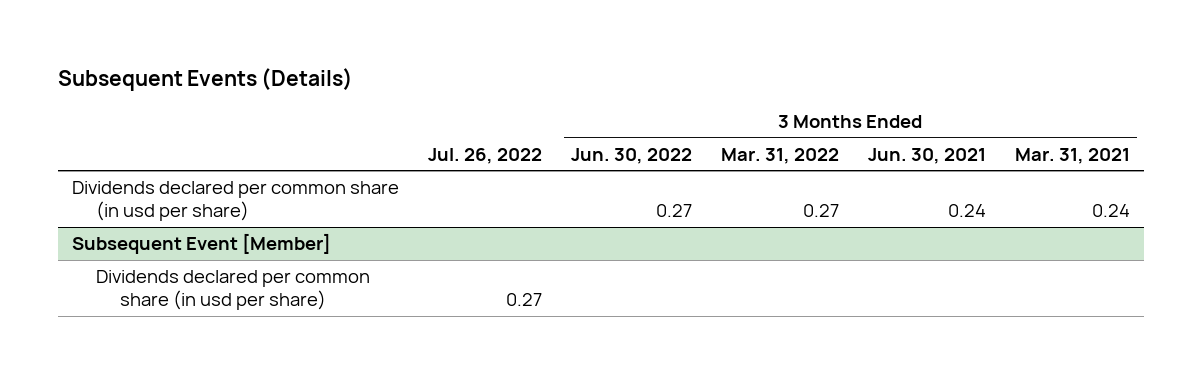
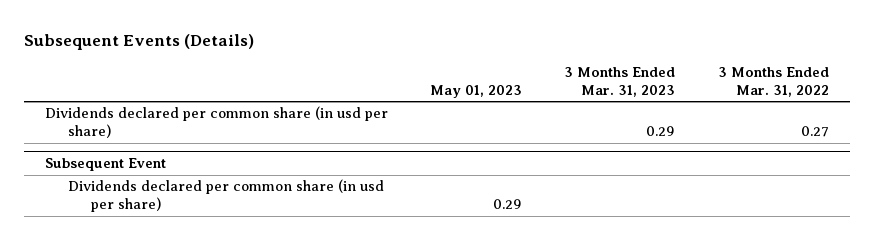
- | Jul. 26, 2022 | 3 Months Ended Jun. 30, 2022 | 3 Months Ended Mar. 31, 2022 | 3 Months Ended Jun. 30, 2021 | 3 Months Ended Mar. 31, 2021
+ | May 01, 2023 | 3 Months Ended Mar. 31, 2023 | 3 Months Ended Mar. 31, 2022
- Subsequent Event [Member]
+ Subsequent Event

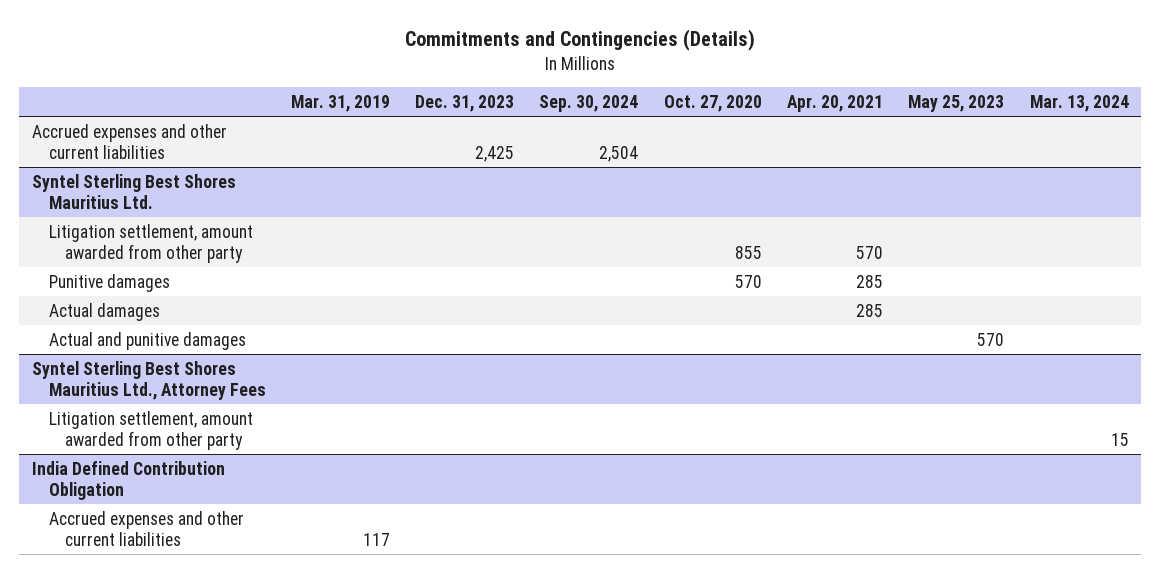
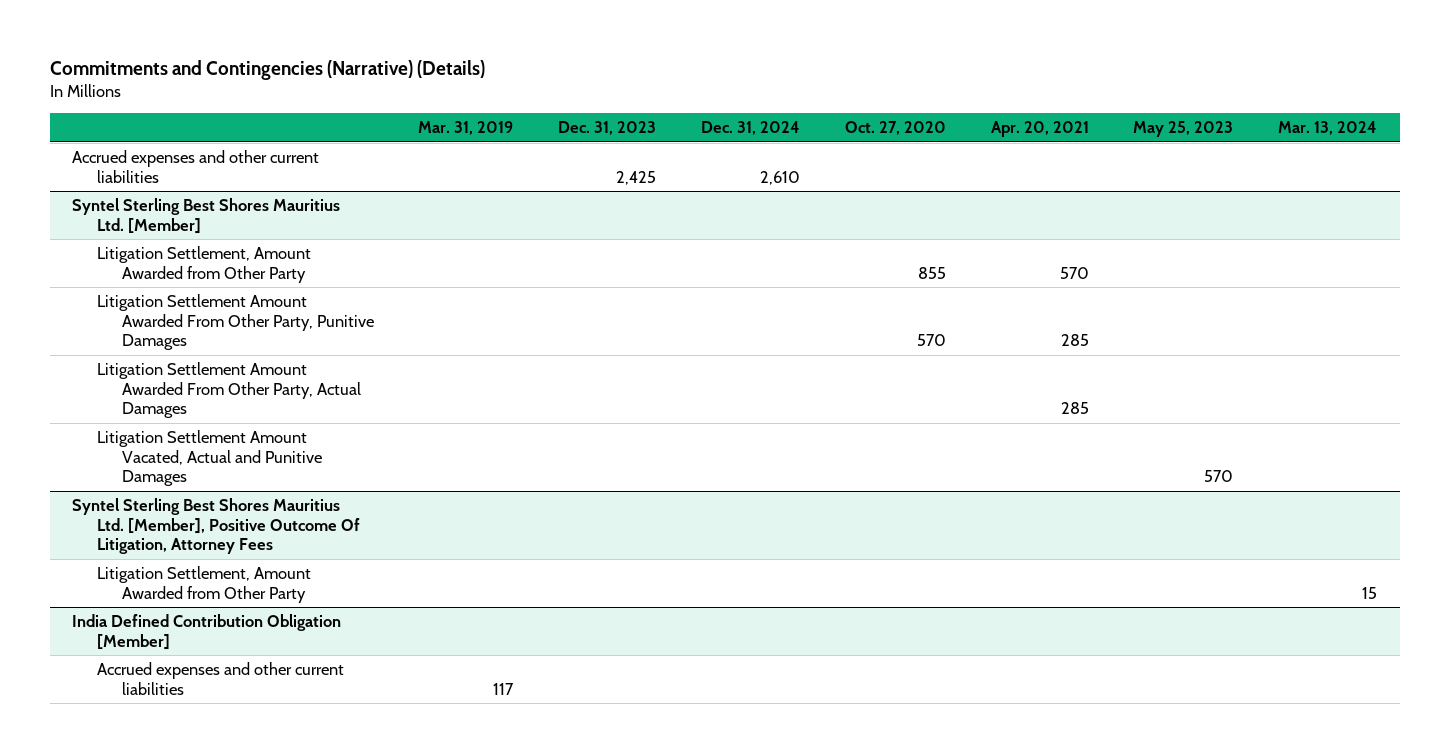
- Commitments and Contingencies (Details)
+ Commitments and Contingencies (Narrative) (Details)
- | Mar. 31, 2019 | Dec. 31, 2023 | Sep. 30, 2024 | Oct. 27, 2020 | Apr. 20, 2021 | May 25, 2023 | Mar. 13, 2024
+ | Mar. 31, 2019 | Dec. 31, 2023 | Dec. 31, 2024 | Oct. 27, 2020 | Apr. 20, 2021 | May 25, 2023 | Mar. 13, 2024
- Syntel Sterling Best Shores Mauritius Ltd.
- Litigation settlement, amount awarded from other party | | | | 855 | 570 | |
- Punitive damages | | | | 570 | 285 | |
- Actual damages | | | | | 285 | |
- Actual and punitive damages | | | | | | 570 |
- Syntel Sterling Best Shores Mauritius Ltd., Attorney Fees
- Litigation settlement, amount awarded from other party | | | | | | | 15
- India Defined Contribution Obligation
+ Syntel Sterling Best Shores Mauritius Ltd. [Member]
+ Litigation Settlement, Amount Awarded from Other Party | | | | 855 | 570 | |
+ Litigation Settlement Amount Awarded From Other Party, Punitive Damages | | | | 570 | 285 | |
+ Litigation Settlement Amount Awarded From Other Party, Actual Damages | | | | | 285 | |
+ Litigation Settlement Amount Vacated, Actual and Punitive Damages | | | | | | 570 |
+ Syntel Sterling Best Shores Mauritius Ltd. [Member], Positive Outcome Of Litigation, Attorney Fees
+ Litigation Settlement, Amount Awarded from Other Party | | | | | | | 15
+ India Defined Contribution Obligation [Member]

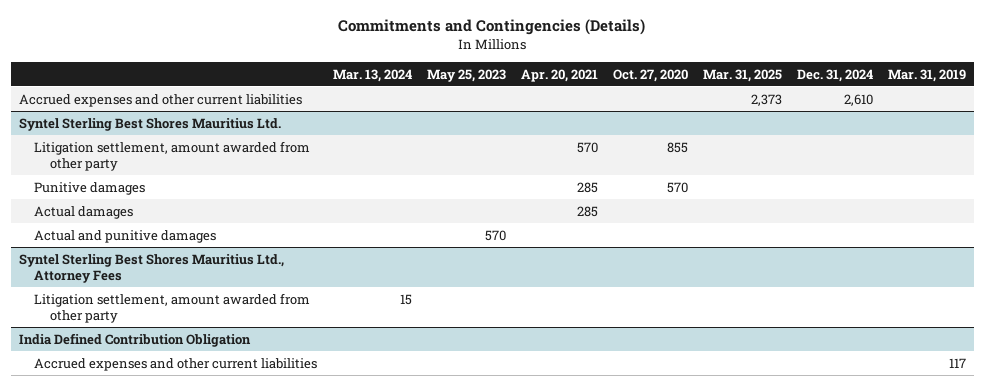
- Commitments and Contingencies (Narrative) (Details)
+ Commitments and Contingencies (Details)
- | Mar. 31, 2019 | Dec. 31, 2023 | Dec. 31, 2024 | Oct. 27, 2020 | Apr. 20, 2021 | May 25, 2023 | Mar. 13, 2024
+ | Mar. 13, 2024 | May 25, 2023 | Apr. 20, 2021 | Oct. 27, 2020 | Mar. 31, 2025 | Dec. 31, 2024 | Mar. 31, 2019
- Syntel Sterling Best Shores Mauritius Ltd. [Member]
- Litigation Settlement, Amount Awarded from Other Party | | | | 855 | 570 | |
- Litigation Settlement Amount Awarded From Other Party, Punitive Damages | | | | 570 | 285 | |
- Litigation Settlement Amount Awarded From Other Party, Actual Damages | | | | | 285 | |
- Litigation Settlement Amount Vacated, Actual and Punitive Damages | | | | | | 570 |
- Syntel Sterling Best Shores Mauritius Ltd. [Member], Positive Outcome Of Litigation, Attorney Fees
- Litigation Settlement, Amount Awarded from Other Party | | | | | | | 15
- India Defined Contribution Obligation [Member]
+ Syntel Sterling Best Shores Mauritius Ltd.
+ Litigation settlement, amount awarded from other party | | | 570 | 855 | | |
+ Punitive damages | | | 285 | 570 | | |
+ Actual damages | | | 285 | | | |
+ Actual and punitive damages | | 570 | | | | |
+ Syntel Sterling Best Shores Mauritius Ltd., Attorney Fees
+ Litigation settlement, amount awarded from other party | 15 | | | | | |
+ India Defined Contribution Obligation

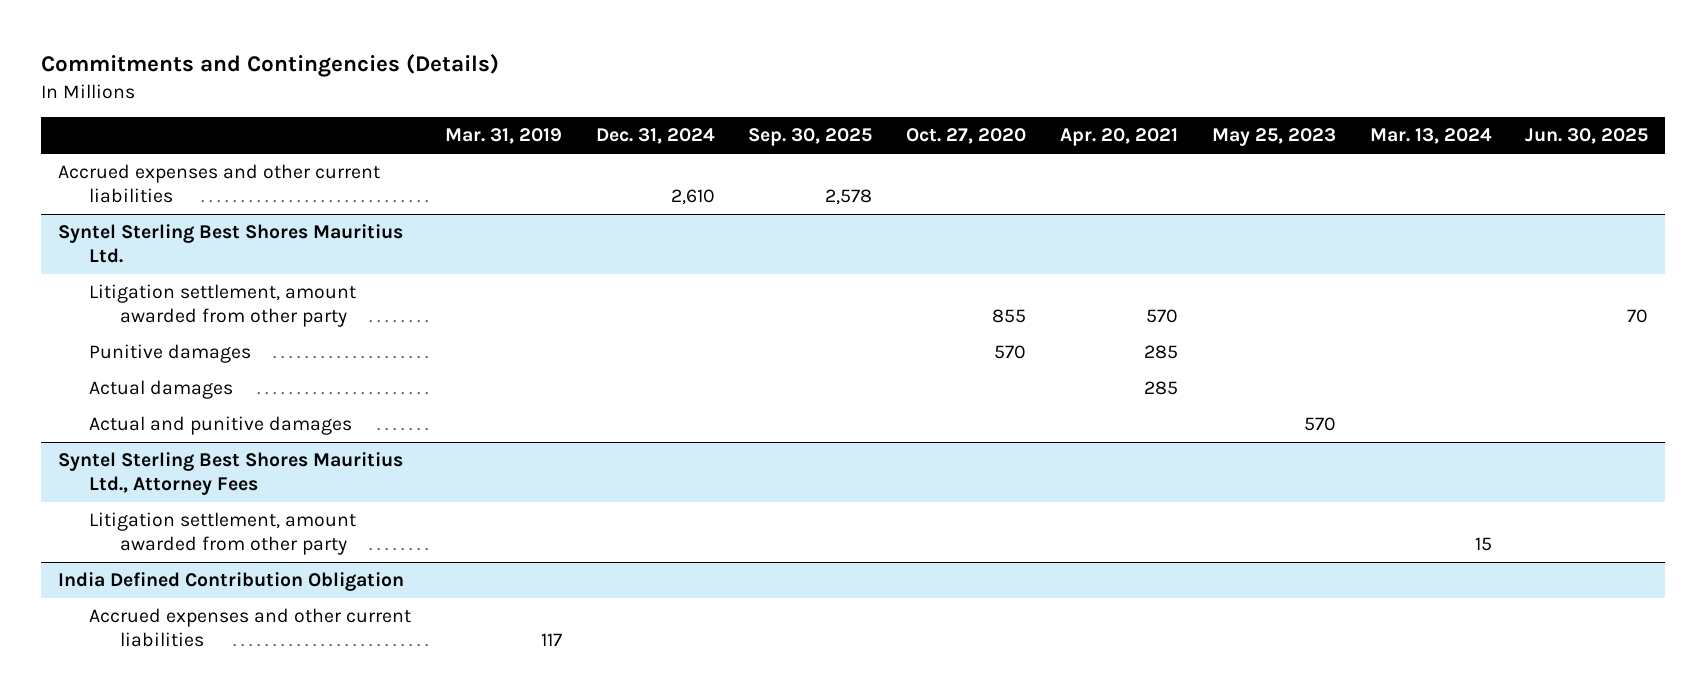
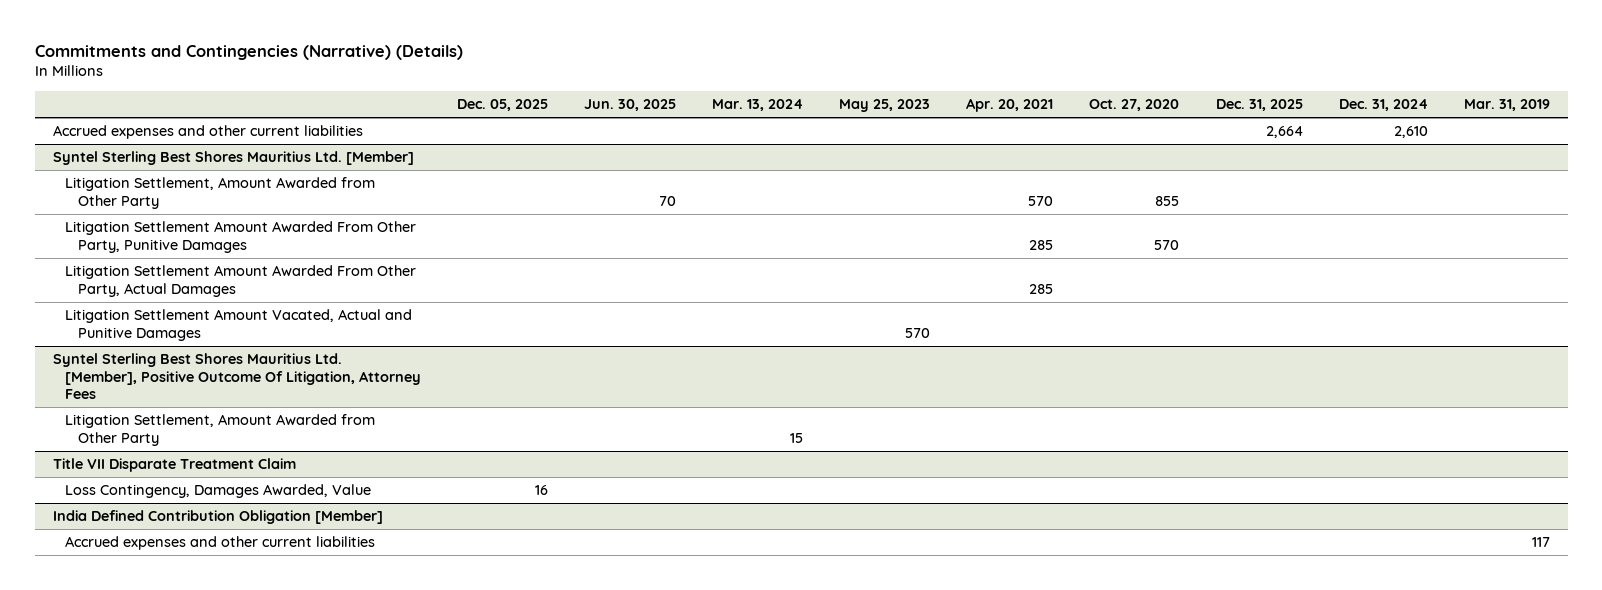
- Commitments and Contingencies (Details)
+ Commitments and Contingencies (Narrative) (Details)
- | Mar. 31, 2019 | Dec. 31, 2024 | Sep. 30, 2025 | Oct. 27, 2020 | Apr. 20, 2021 | May 25, 2023 | Mar. 13, 2024 | Jun. 30, 2025
+ | Dec. 05, 2025 | Jun. 30, 2025 | Mar. 13, 2024 | May 25, 2023 | Apr. 20, 2021 | Oct. 27, 2020 | Dec. 31, 2025 | Dec. 31, 2024 | Mar. 31, 2019
- Syntel Sterling Best Shores Mauritius Ltd.
- Litigation settlement, amount awarded from other party | | | | 855 | 570 | | | 70
- Punitive damages | | | | 570 | 285 | | |
- Actual damages | | | | | 285 | | |
- Actual and punitive damages | | | | | | 570 | |
- Syntel Sterling Best Shores Mauritius Ltd., Attorney Fees
- Litigation settlement, amount awarded from other party | | | | | | | 15 |
- India Defined Contribution Obligation
+ Syntel Sterling Best Shores Mauritius Ltd. [Member]
+ Litigation Settlement, Amount Awarded from Other Party | | 70 | | | 570 | 855 | | |
+ Litigation Settlement Amount Awarded From Other Party, Punitive Damages | | | | | 285 | 570 | | |
+ Litigation Settlement Amount Awarded From Other Party, Actual Damages | | | | | 285 | | | |
+ Litigation Settlement Amount Vacated, Actual and Punitive Damages | | | | 570 | | | | |
+ Syntel Sterling Best Shores Mauritius Ltd. [Member], Positive Outcome Of Litigation, Attorney Fees
+ Litigation Settlement, Amount Awarded from Other Party | | | 15 | | | | | |
+ Title VII Disparate Treatment Claim
+ Loss Contingency, Damages Awarded, Value | 16 | | | | | | | |
+ India Defined Contribution Obligation [Member]

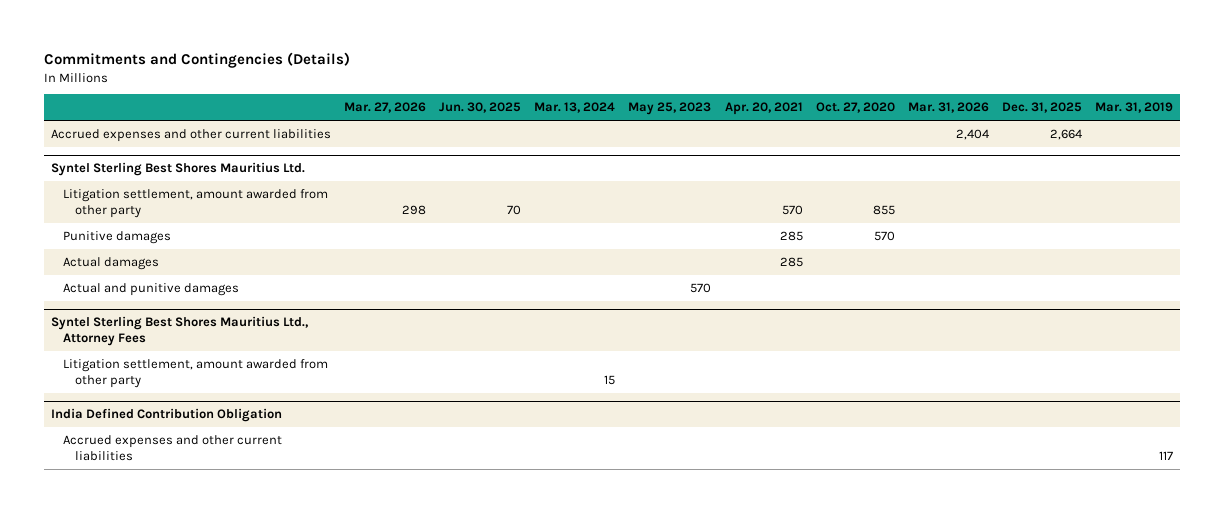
- Commitments and Contingencies (Narrative) (Details)
+ Commitments and Contingencies (Details)
- | Dec. 05, 2025 | Jun. 30, 2025 | Mar. 13, 2024 | May 25, 2023 | Apr. 20, 2021 | Oct. 27, 2020 | Dec. 31, 2025 | Dec. 31, 2024 | Mar. 31, 2019
+ | Mar. 27, 2026 | Jun. 30, 2025 | Mar. 13, 2024 | May 25, 2023 | Apr. 20, 2021 | Oct. 27, 2020 | Mar. 31, 2026 | Dec. 31, 2025 | Mar. 31, 2019
- Syntel Sterling Best Shores Mauritius Ltd. [Member]
- Litigation Settlement, Amount Awarded from Other Party | | 70 | | | 570 | 855 | | |
- Litigation Settlement Amount Awarded From Other Party, Punitive Damages | | | | | 285 | 570 | | |
- Litigation Settlement Amount Awarded From Other Party, Actual Damages | | | | | 285 | | | |
- Litigation Settlement Amount Vacated, Actual and Punitive Damages | | | | 570 | | | | |
- Syntel Sterling Best Shores Mauritius Ltd. [Member], Positive Outcome Of Litigation, Attorney Fees
- Litigation Settlement, Amount Awarded from Other Party | | | 15 | | | | | |
- Title VII Disparate Treatment Claim
- Loss Contingency, Damages Awarded, Value | 16 | | | | | | | |
- India Defined Contribution Obligation [Member]
+ Syntel Sterling Best Shores Mauritius Ltd.
+ Litigation settlement, amount awarded from other party | 298 | 70 | | | 570 | 855 | | |
+ Punitive damages | | | | | 285 | 570 | | |
+ Actual damages | | | | | 285 | | | |
+ Actual and punitive damages | | | | 570 | | | | |
+ Syntel Sterling Best Shores Mauritius Ltd., Attorney Fees
+ Litigation settlement, amount awarded from other party | | | 15 | | | | | |
+ India Defined Contribution Obligation

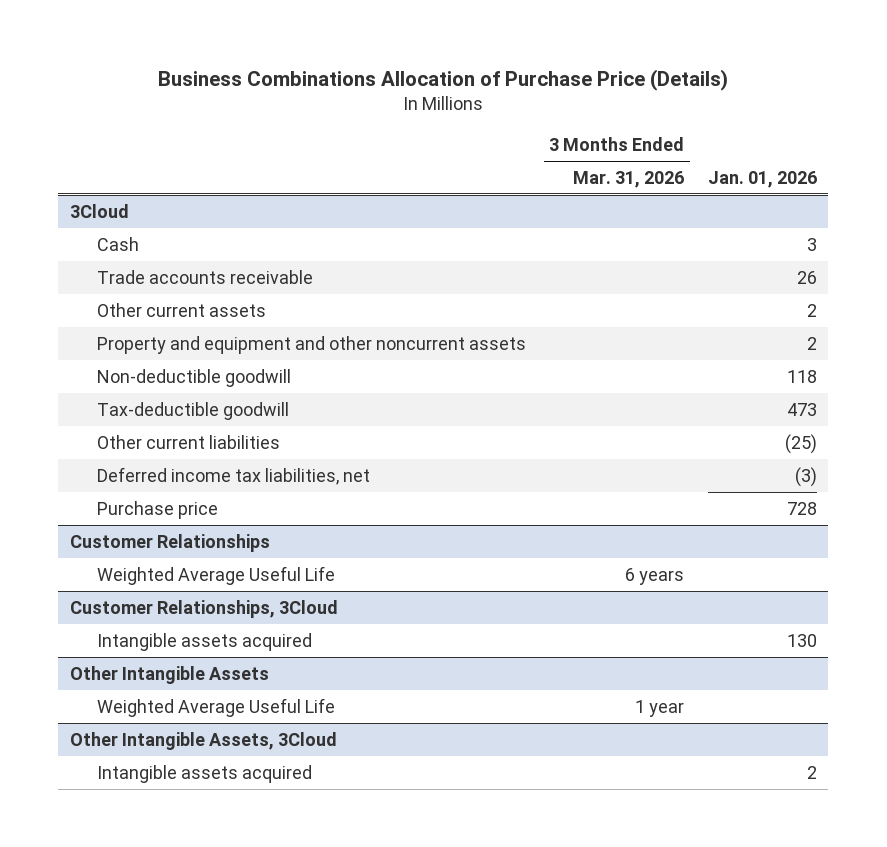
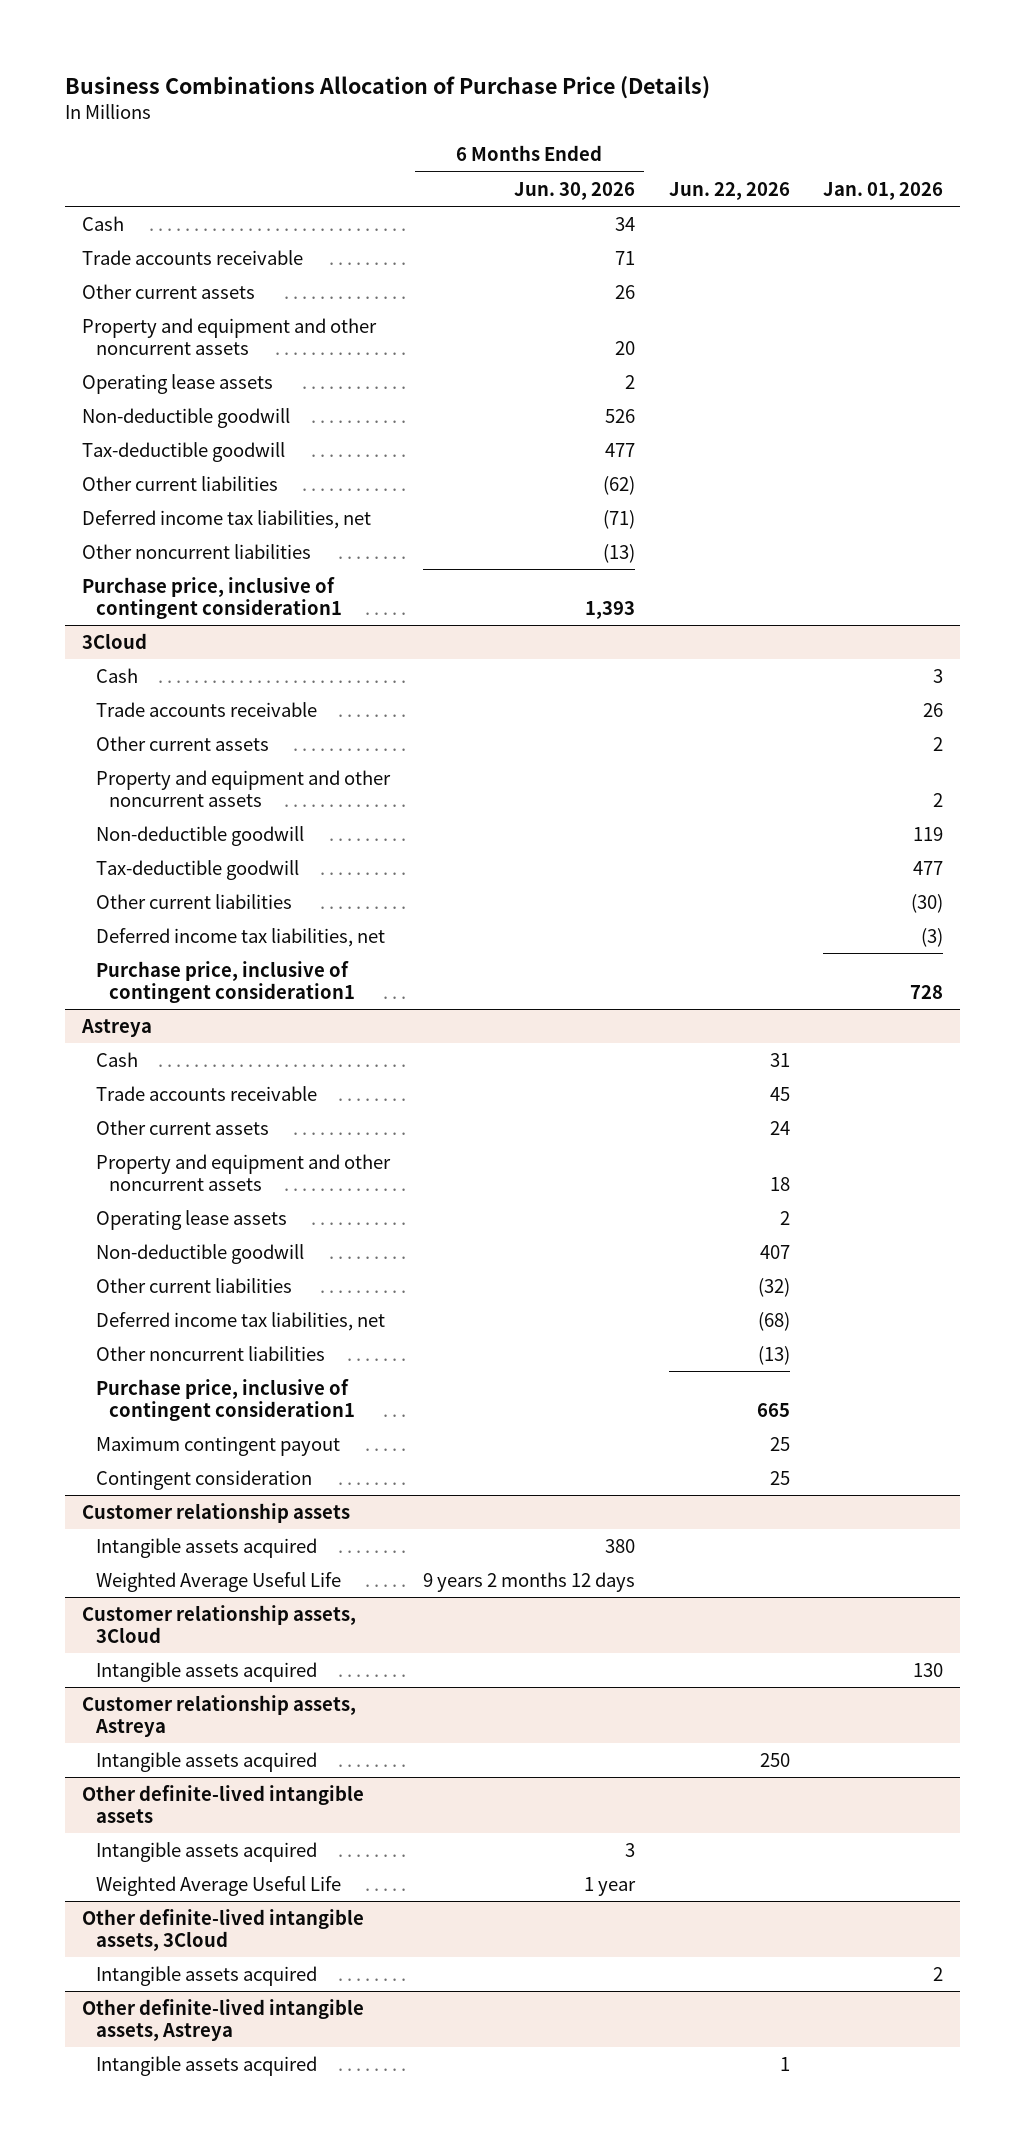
- | 3 Months Ended Mar. 31, 2026 | Jan. 01, 2026
+ | 6 Months Ended Jun. 30, 2026 | Jun. 22, 2026 | Jan. 01, 2026
+ Cash | 34 | |
+ Trade accounts receivable | 71 | |
+ Other current assets | 26 | |
+ Property and equipment and other noncurrent assets | 20 | |
+ Operating lease assets | 2 | |
+ Non-deductible goodwill | 526 | |
+ Tax-deductible goodwill | 477 | |
+ Other current liabilities | (62) | |
+ Deferred income tax liabilities, net | (71) | |
+ Other noncurrent liabilities | (13) | |
+ Purchase price, inclusive of contingent consideration1 | 1,393 | |
@ 3Cloud
- Non-deductible goodwill | | 118
- Tax-deductible goodwill | | 473
- Other current liabilities | | (25)
+ Non-deductible goodwill | | | 119
+ Tax-deductible goodwill | | | 477
+ Other current liabilities | | | (30)
- Purchase price | | 728
- Customer Relationships
@ 3Cloud
+ Purchase price, inclusive of contingent consideration1 | | | 728
+ Astreya
+ Cash | | 31 |
+ Trade accounts receivable | | 45 |
+ Other current assets | | 24 |
+ Property and equipment and other noncurrent assets | | 18 |
+ Operating lease assets | | 2 |
+ Non-deductible goodwill | | 407 |
+ Other current liabilities | | (32) |
+ Deferred income tax liabilities, net | | (68) |
+ Other noncurrent liabilities | | (13) |
+ Purchase price, inclusive of contingent consideration1 | | 665 |
+ Maximum contingent payout | | 25 |
+ Contingent consideration | | 25 |
+ Customer relationship assets
+ Intangible assets acquired | 380 | |
- Customer Relationships, 3Cloud
+ Customer relationship assets, 3Cloud
- Other Intangible Assets
+ Customer relationship assets, Astreya
+ Intangible assets acquired | | 250 |
+ Other definite-lived intangible assets
+ Intangible assets acquired | 3 | |
- Other Intangible Assets, 3Cloud
+ Other definite-lived intangible assets, 3Cloud
+ Other definite-lived intangible assets, Astreya
+ Intangible assets acquired | | 1 |

